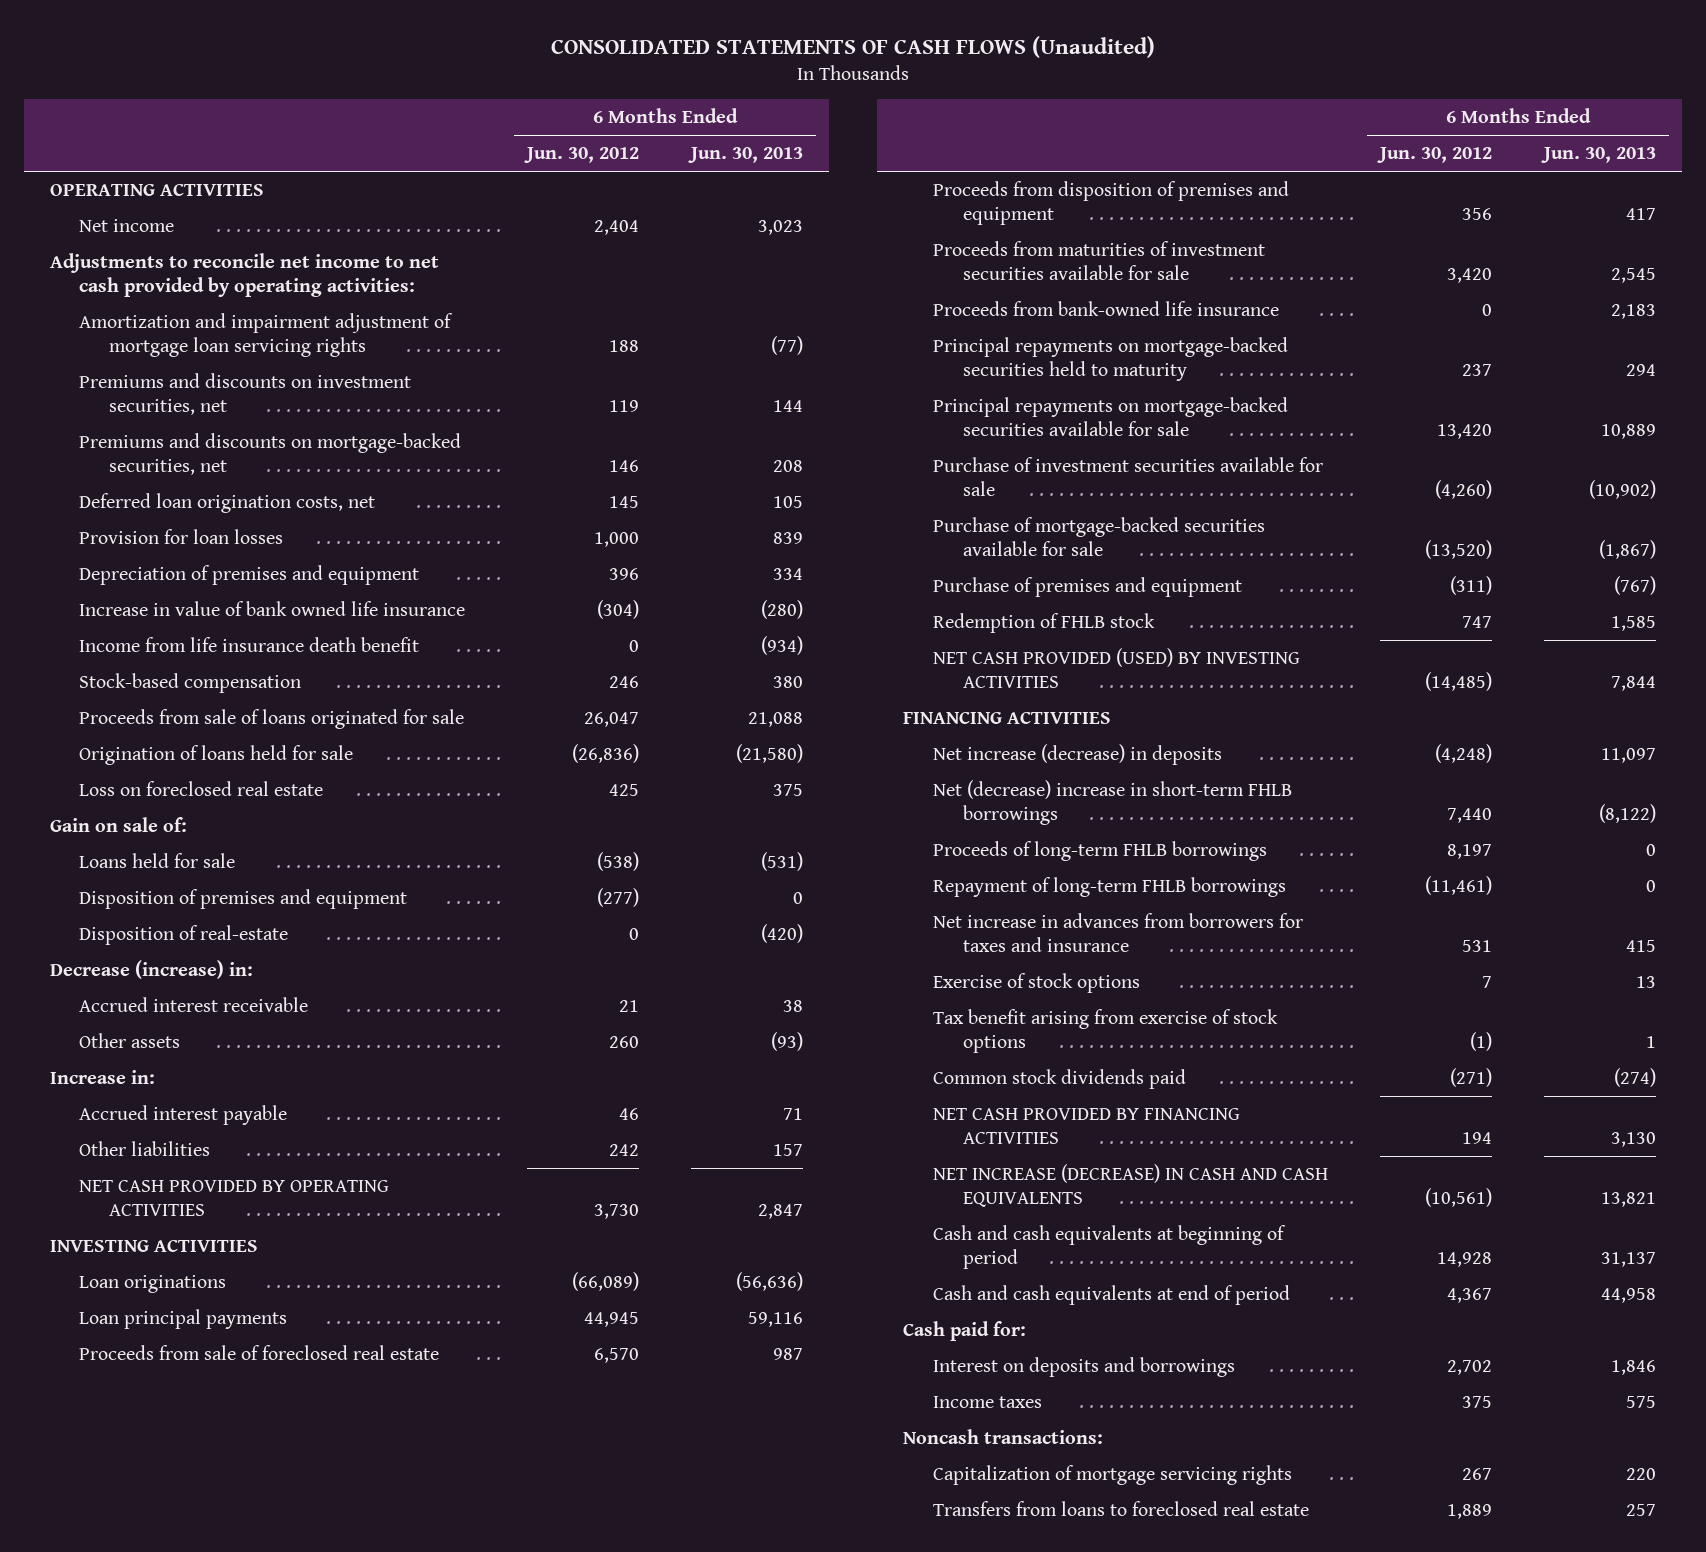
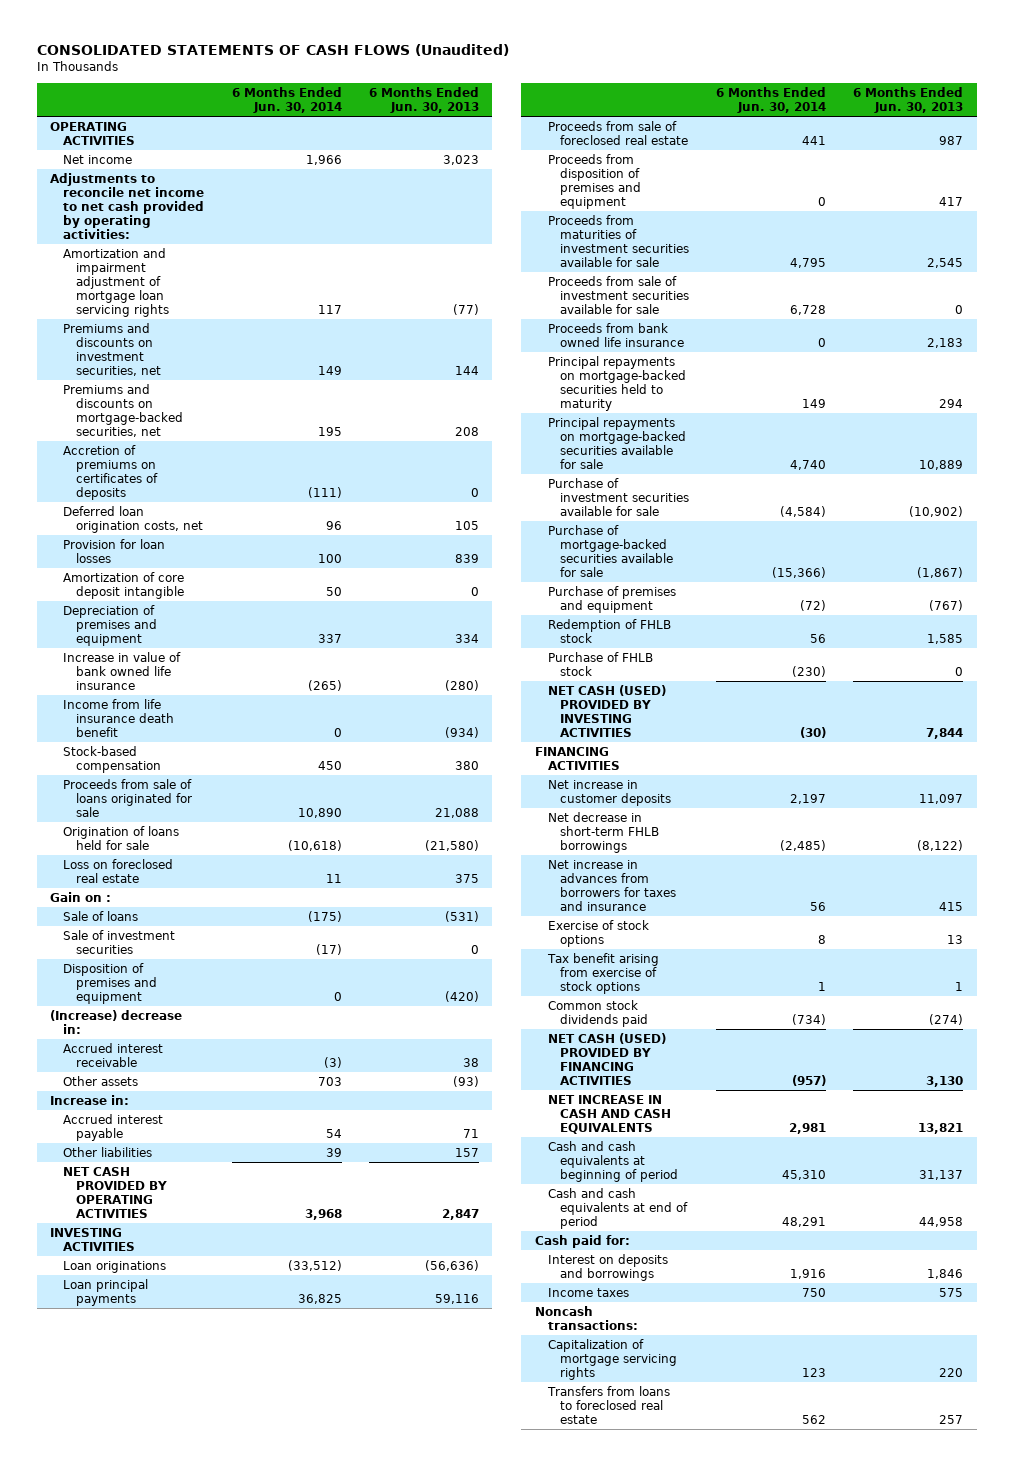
- | 6 Months Ended Jun. 30, 2012 | 6 Months Ended Jun. 30, 2013
+ | 6 Months Ended Jun. 30, 2014 | 6 Months Ended Jun. 30, 2013
+ Accretion of premiums on certificates of deposits | (111) | 0
+ Amortization of core deposit intangible | 50 | 0
- Gain on sale of:
- Loans held for sale | (538) | (531)
- Disposition of premises and equipment | (277) | 0
- Disposition of real-estate | 0 | (420)
- Decrease (increase) in:
+ Gain on :
+ Sale of loans | (175) | (531)
+ Sale of investment securities | (17) | 0
+ Disposition of premises and equipment | 0 | (420)
+ (Increase) decrease in:
- Proceeds from bank-owned life insurance | 0 | 2,183
+ Proceeds from sale of investment securities available for sale | 6,728 | 0
+ Proceeds from bank owned life insurance | 0 | 2,183
- NET CASH PROVIDED (USED) BY INVESTING ACTIVITIES | (14,485) | 7,844
+ Purchase of FHLB stock | (230) | 0
+ NET CASH (USED) PROVIDED BY INVESTING ACTIVITIES | (30) | 7,844
- Net increase (decrease) in deposits | (4,248) | 11,097
- Net (decrease) increase in short-term FHLB borrowings | 7,440 | (8,122)
- Proceeds of long-term FHLB borrowings | 8,197 | 0
- Repayment of long-term FHLB borrowings | (11,461) | 0
+ Net increase in customer deposits | 2,197 | 11,097
+ Net decrease in short-term FHLB borrowings | (2,485) | (8,122)
- NET CASH PROVIDED BY FINANCING ACTIVITIES | 194 | 3,130
- NET INCREASE (DECREASE) IN CASH AND CASH EQUIVALENTS | (10,561) | 13,821
+ NET CASH (USED) PROVIDED BY FINANCING ACTIVITIES | (957) | 3,130
+ NET INCREASE IN CASH AND CASH EQUIVALENTS | 2,981 | 13,821

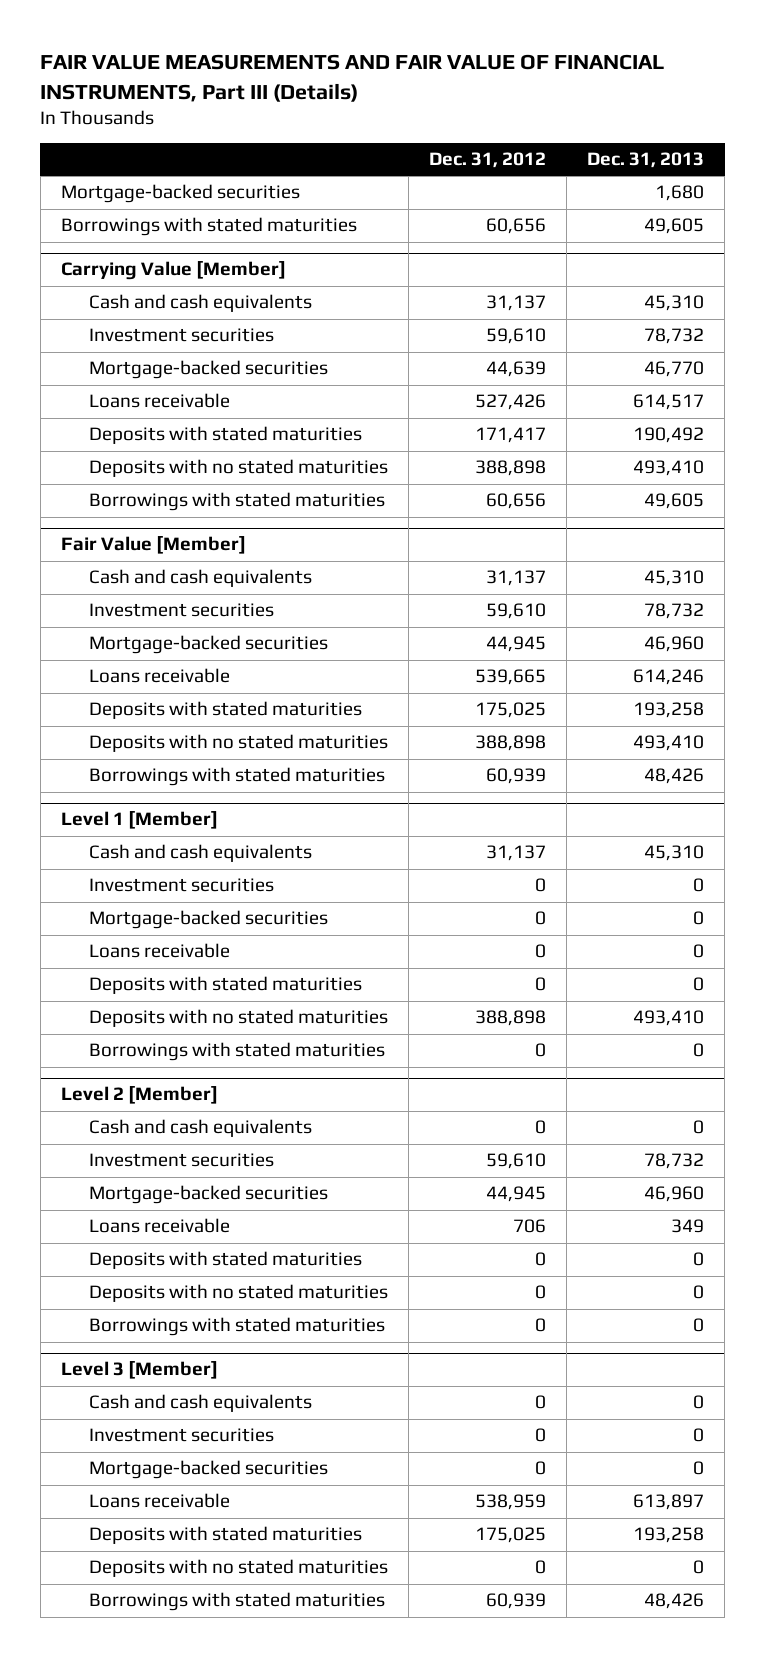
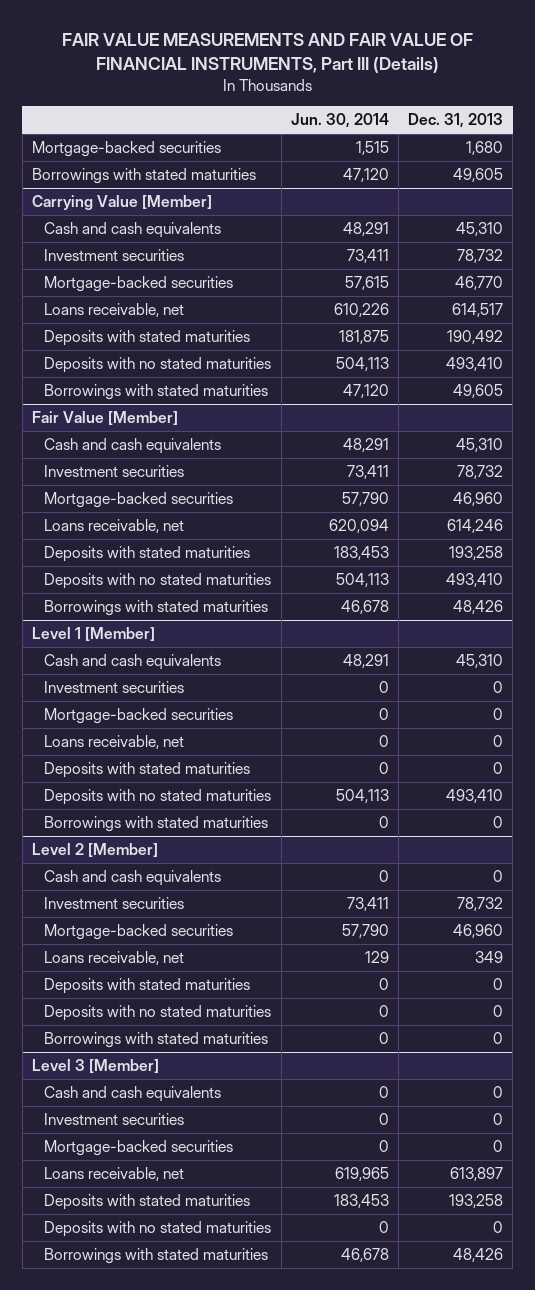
- | Dec. 31, 2012 | Dec. 31, 2013
+ | Jun. 30, 2014 | Dec. 31, 2013
@ Carrying Value [Member]
- Loans receivable | 527,426 | 614,517
+ Loans receivable, net | 610,226 | 614,517
@ Fair Value [Member]
- Loans receivable | 539,665 | 614,246
+ Loans receivable, net | 620,094 | 614,246
@ Level 1 [Member]
- Loans receivable | 0 | 0
+ Loans receivable, net | 0 | 0
@ Level 2 [Member]
- Loans receivable | 706 | 349
+ Loans receivable, net | 129 | 349
@ Level 3 [Member]
- Loans receivable | 538,959 | 613,897
+ Loans receivable, net | 619,965 | 613,897

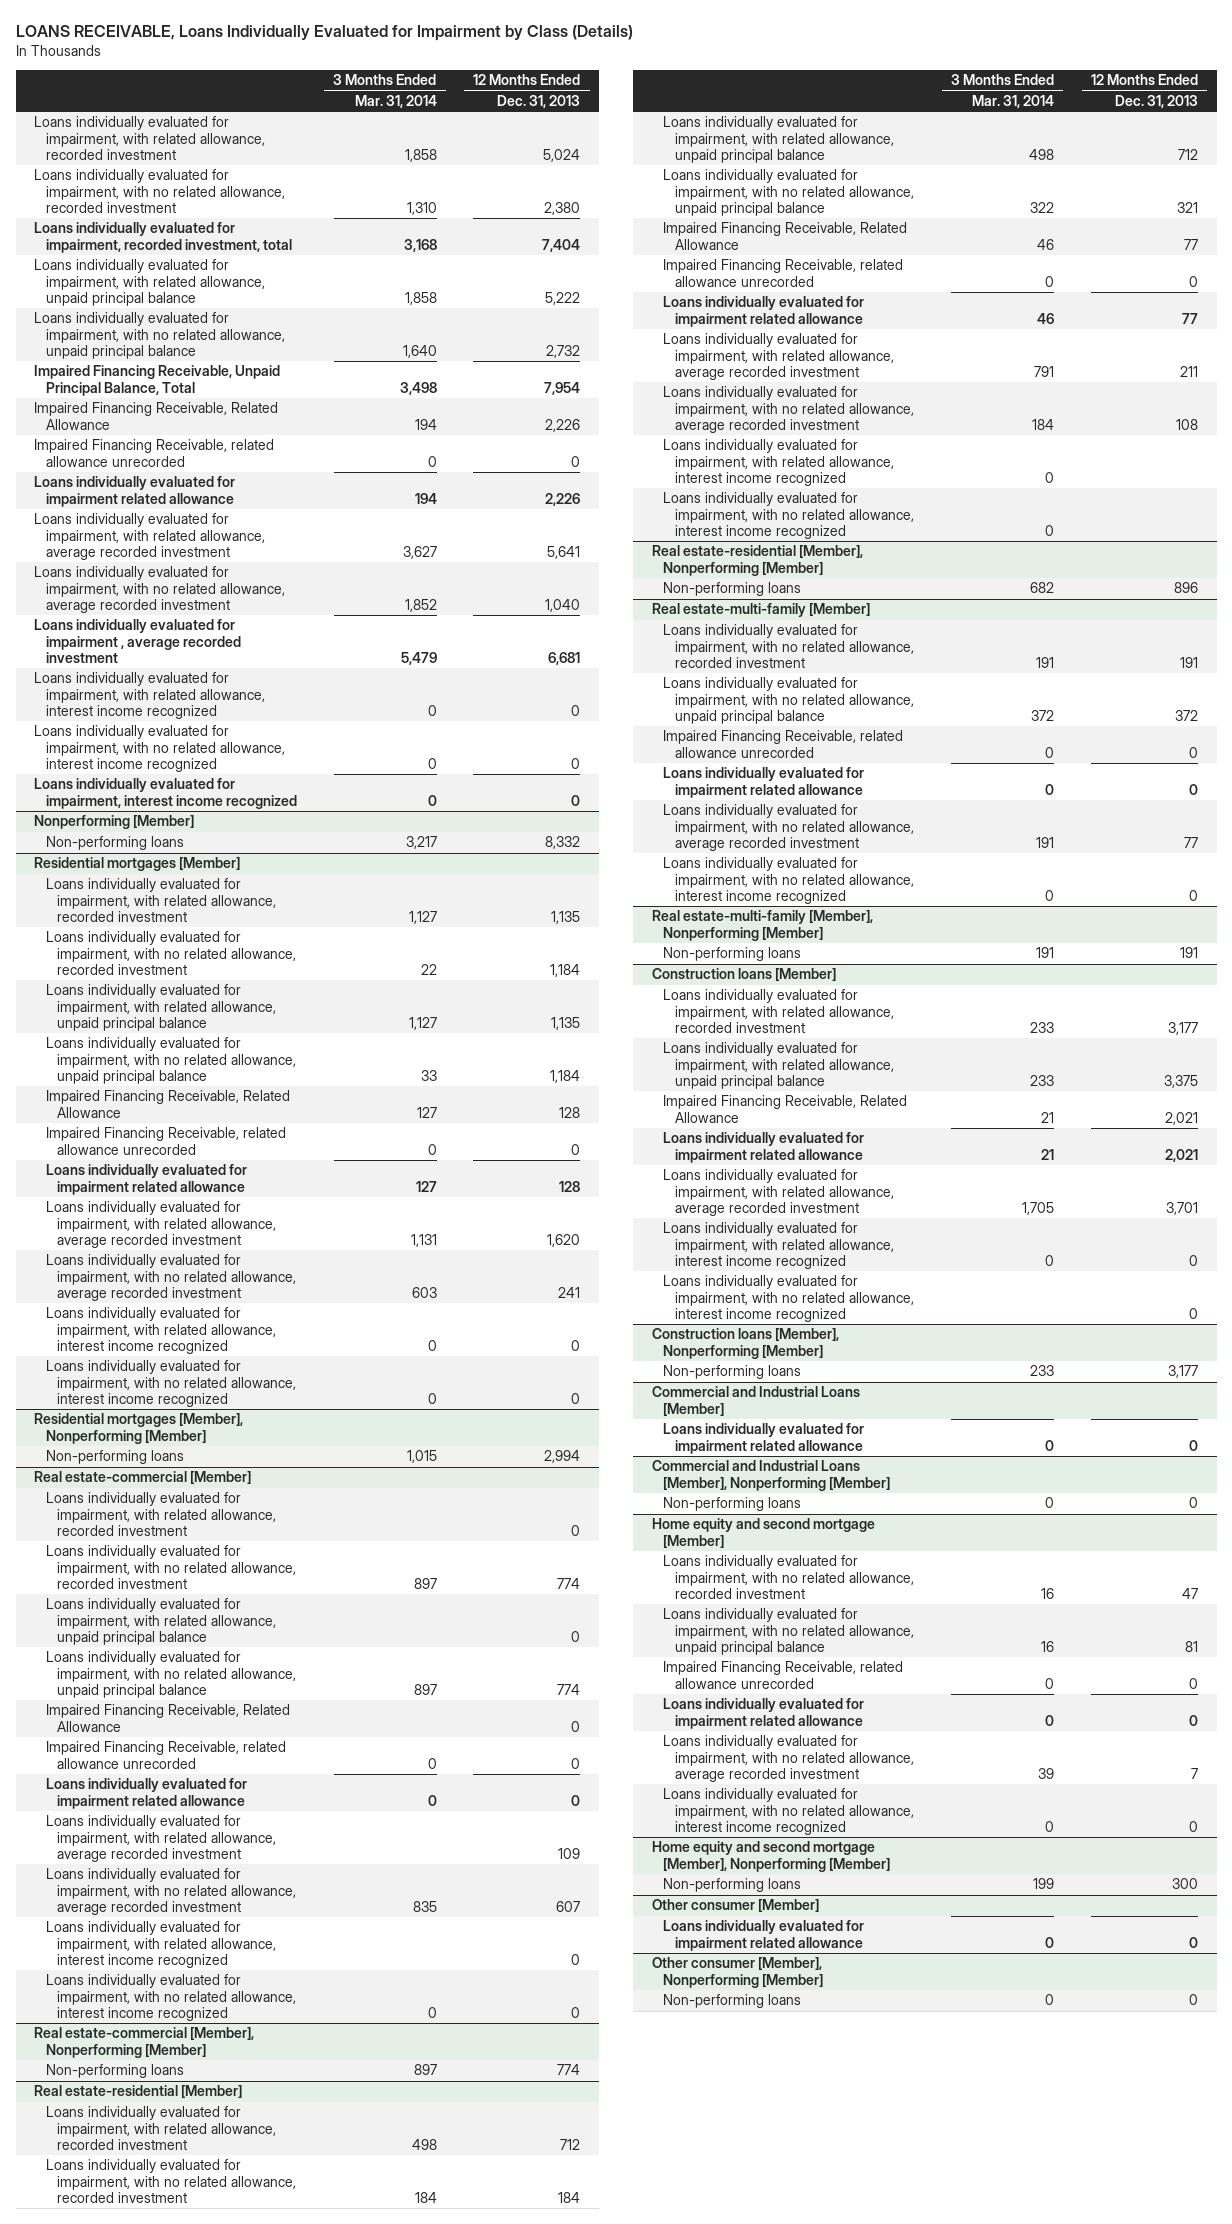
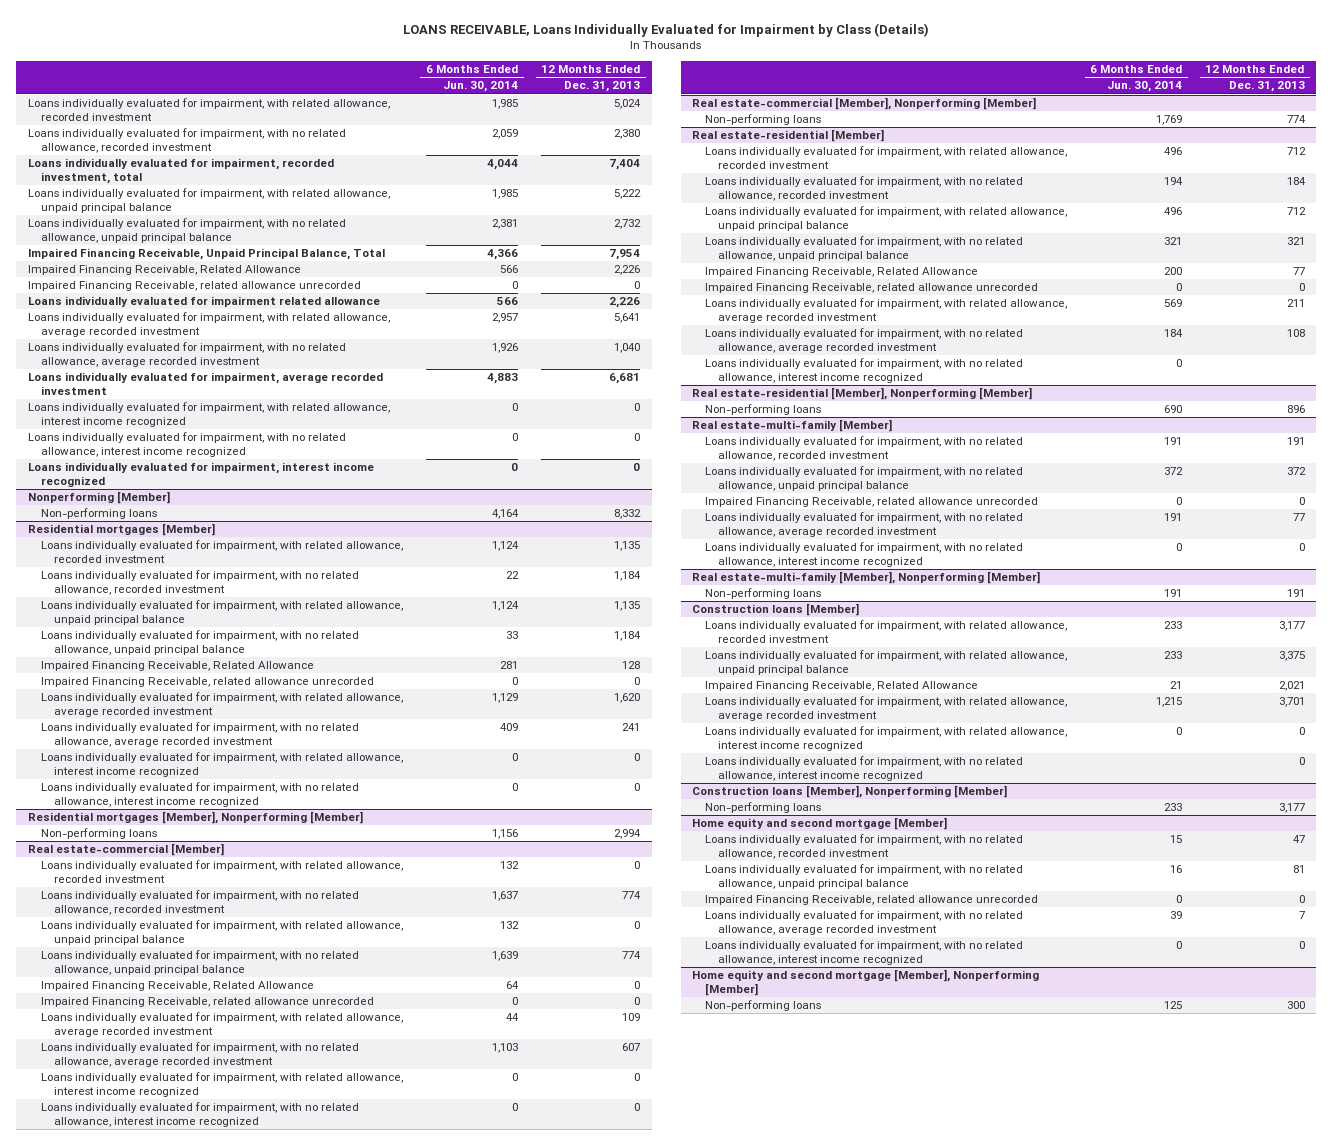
- | 3 Months Ended Mar. 31, 2014 | 12 Months Ended Dec. 31, 2013
+ | 6 Months Ended Jun. 30, 2014 | 12 Months Ended Dec. 31, 2013
- Loans individually evaluated for impairment , average recorded investment | 5,479 | 6,681
+ Loans individually evaluated for impairment, average recorded investment | 4,883 | 6,681
@ Residential mortgages [Member]
- Loans individually evaluated for impairment related allowance | 127 | 128
@ Real estate-commercial [Member]
- Loans individually evaluated for impairment related allowance | 0 | 0
@ Real estate-residential [Member]
- Loans individually evaluated for impairment related allowance | 46 | 77
- Loans individually evaluated for impairment, with related allowance, interest income recognized | 0 |
@ Real estate-multi-family [Member]
- Loans individually evaluated for impairment related allowance | 0 | 0
@ Construction loans [Member]
- Loans individually evaluated for impairment related allowance | 21 | 2,021
- Commercial and Industrial Loans [Member]
- Loans individually evaluated for impairment related allowance | 0 | 0
- Commercial and Industrial Loans [Member], Nonperforming [Member]
- Non-performing loans | 0 | 0
@ Home equity and second mortgage [Member]
- Loans individually evaluated for impairment related allowance | 0 | 0
- Other consumer [Member]
- Loans individually evaluated for impairment related allowance | 0 | 0
- Other consumer [Member], Nonperforming [Member]
- Non-performing loans | 0 | 0

